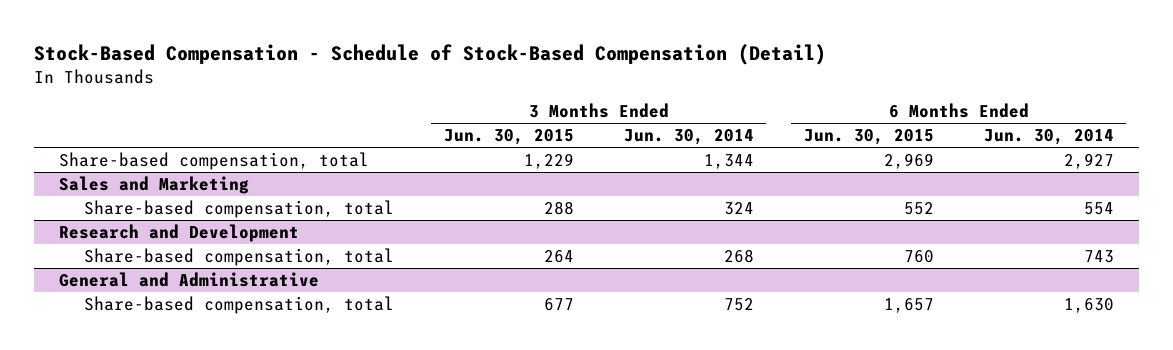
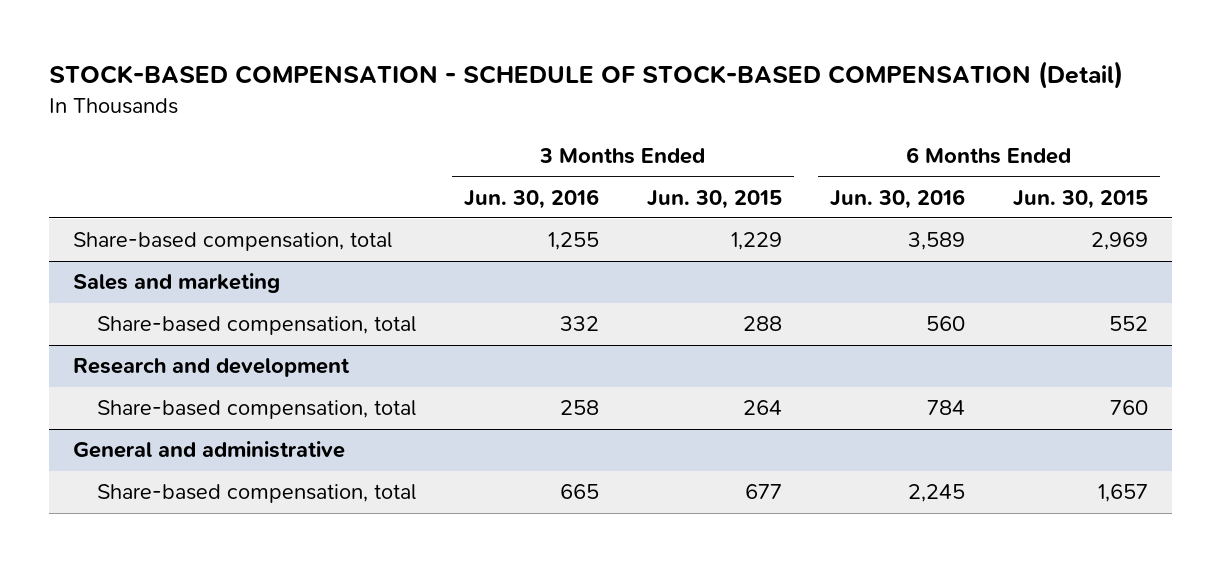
- Stock-Based Compensation - Schedule of Stock-Based Compensation (Detail)
+ STOCK-BASED COMPENSATION - SCHEDULE OF STOCK-BASED COMPENSATION (Detail)
- | 3 Months Ended Jun. 30, 2015 | 3 Months Ended Jun. 30, 2014 | 6 Months Ended Jun. 30, 2015 | 6 Months Ended Jun. 30, 2014
+ | 3 Months Ended Jun. 30, 2016 | 3 Months Ended Jun. 30, 2015 | 6 Months Ended Jun. 30, 2016 | 6 Months Ended Jun. 30, 2015
- Sales and Marketing
+ Sales and marketing
- Research and Development
+ Research and development
- General and Administrative
+ General and administrative

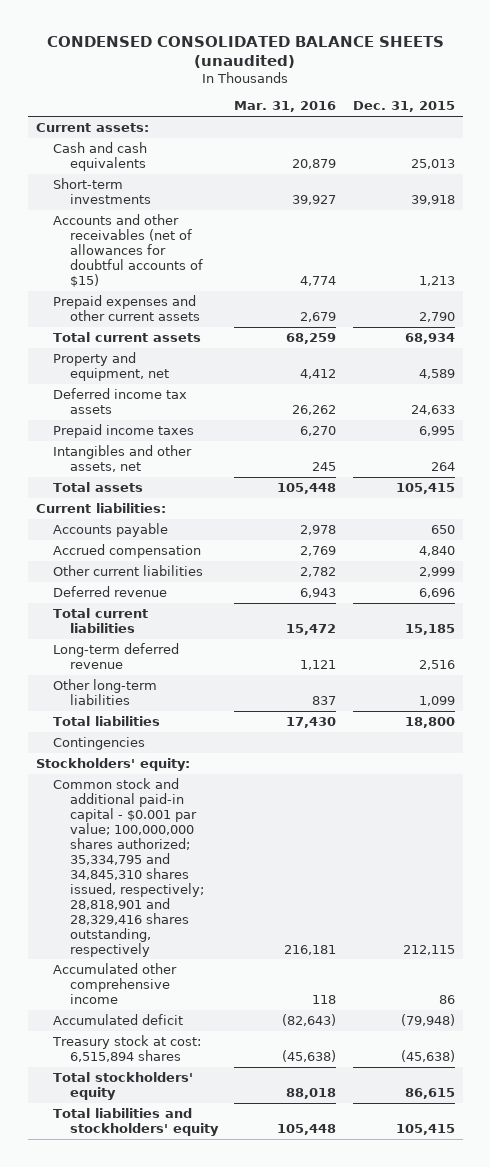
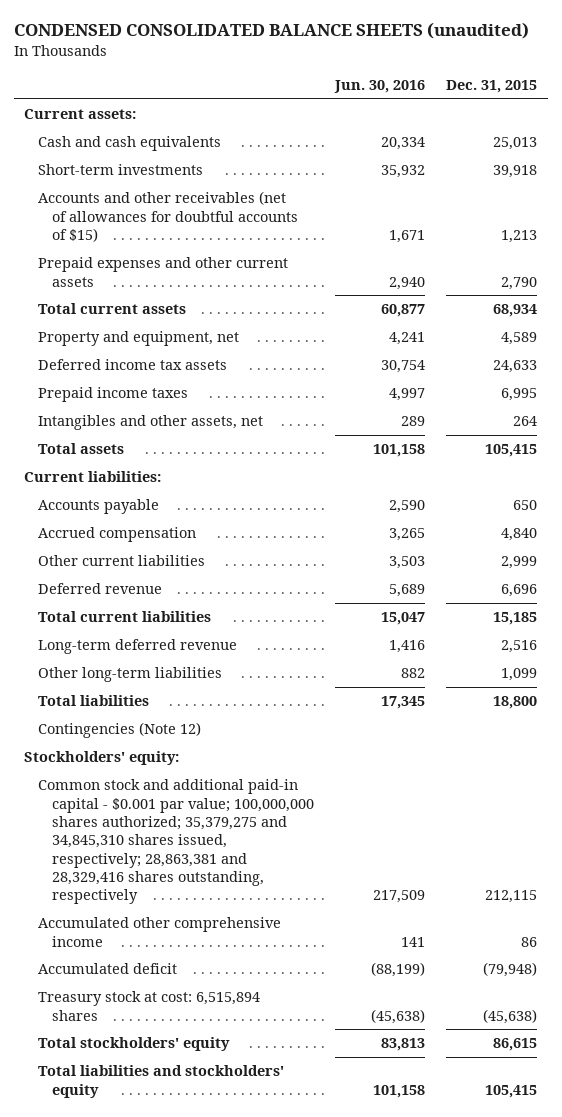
- | Mar. 31, 2016 | Dec. 31, 2015
+ | Jun. 30, 2016 | Dec. 31, 2015
- Contingencies
+ Contingencies (Note 12)
- Common stock and additional paid-in capital - $0.001 par value; 100,000,000 shares authorized; 35,334,795 and 34,845,310 shares issued, respectively; 28,818,901 and 28,329,416 shares outstanding, respectively | 216,181 | 212,115
+ Common stock and additional paid-in capital - $0.001 par value; 100,000,000 shares authorized; 35,379,275 and 34,845,310 shares issued, respectively; 28,863,381 and 28,329,416 shares outstanding, respectively | 217,509 | 212,115

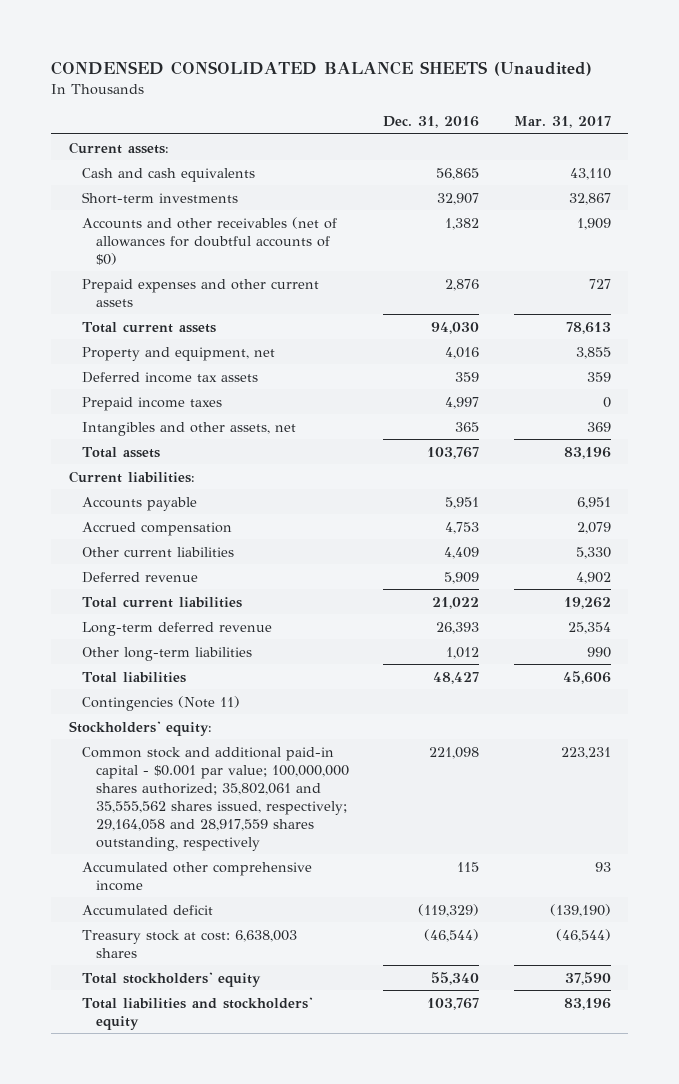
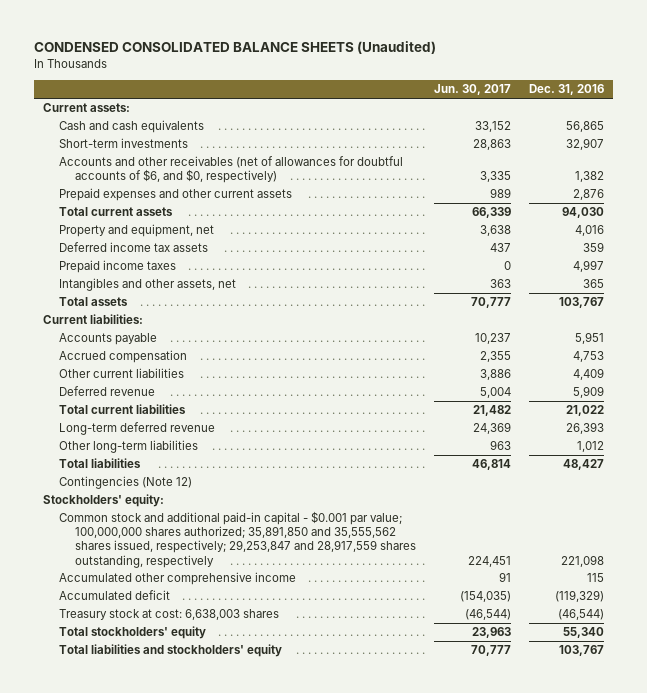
- | Dec. 31, 2016 | Mar. 31, 2017
+ | Jun. 30, 2017 | Dec. 31, 2016
- Accounts and other receivables (net of allowances for doubtful accounts of $0) | 1,382 | 1,909
+ Accounts and other receivables (net of allowances for doubtful accounts of $6, and $0, respectively) | 3,335 | 1,382
- Contingencies (Note 11)
+ Contingencies (Note 12)
- Common stock and additional paid-in capital - $0.001 par value; 100,000,000 shares authorized; 35,802,061 and 35,555,562 shares issued, respectively; 29,164,058 and 28,917,559 shares outstanding, respectively | 221,098 | 223,231
+ Common stock and additional paid-in capital - $0.001 par value; 100,000,000 shares authorized; 35,891,850 and 35,555,562 shares issued, respectively; 29,253,847 and 28,917,559 shares outstanding, respectively | 224,451 | 221,098

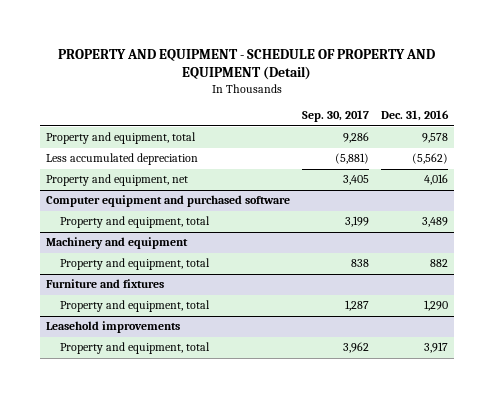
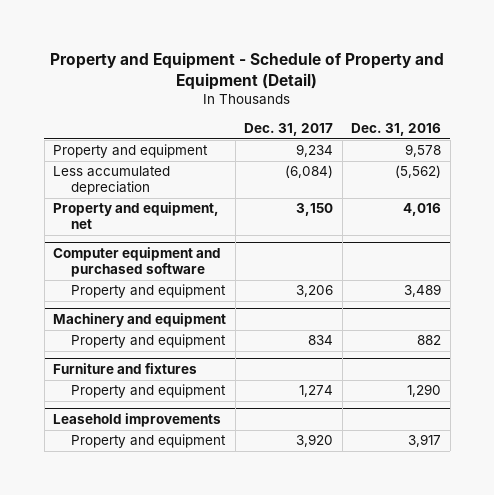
- PROPERTY AND EQUIPMENT - SCHEDULE OF PROPERTY AND EQUIPMENT (Detail)
+ Property and Equipment - Schedule of Property and Equipment (Detail)
- | Sep. 30, 2017 | Dec. 31, 2016
+ | Dec. 31, 2017 | Dec. 31, 2016
- Property and equipment, total | 9,286 | 9,578
+ Property and equipment | 9,234 | 9,578
@ Computer equipment and purchased software
- Property and equipment, total | 3,199 | 3,489
+ Property and equipment | 3,206 | 3,489
@ Machinery and equipment
- Property and equipment, total | 838 | 882
+ Property and equipment | 834 | 882
@ Furniture and fixtures
- Property and equipment, total | 1,287 | 1,290
+ Property and equipment | 1,274 | 1,290
@ Leasehold improvements
- Property and equipment, total | 3,962 | 3,917
+ Property and equipment | 3,920 | 3,917

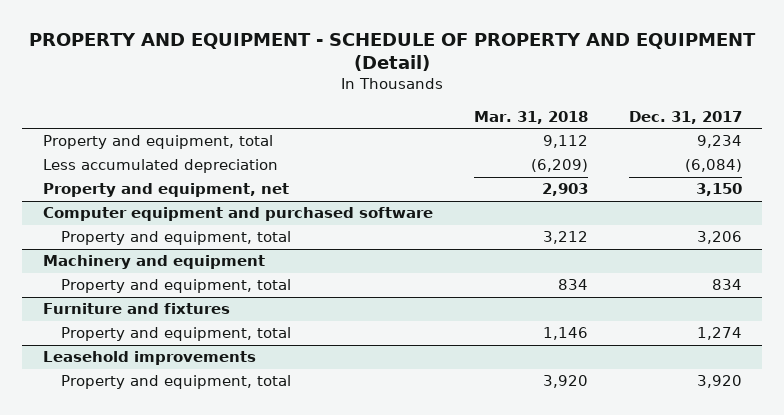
- Property and Equipment - Schedule of Property and Equipment (Detail)
+ PROPERTY AND EQUIPMENT - SCHEDULE OF PROPERTY AND EQUIPMENT (Detail)
- | Dec. 31, 2017 | Dec. 31, 2016
+ | Mar. 31, 2018 | Dec. 31, 2017
- Property and equipment | 9,234 | 9,578
+ Property and equipment, total | 9,112 | 9,234
@ Computer equipment and purchased software
- Property and equipment | 3,206 | 3,489
+ Property and equipment, total | 3,212 | 3,206
@ Machinery and equipment
- Property and equipment | 834 | 882
+ Property and equipment, total | 834 | 834
@ Furniture and fixtures
- Property and equipment | 1,274 | 1,290
+ Property and equipment, total | 1,146 | 1,274
@ Leasehold improvements
- Property and equipment | 3,920 | 3,917
+ Property and equipment, total | 3,920 | 3,920

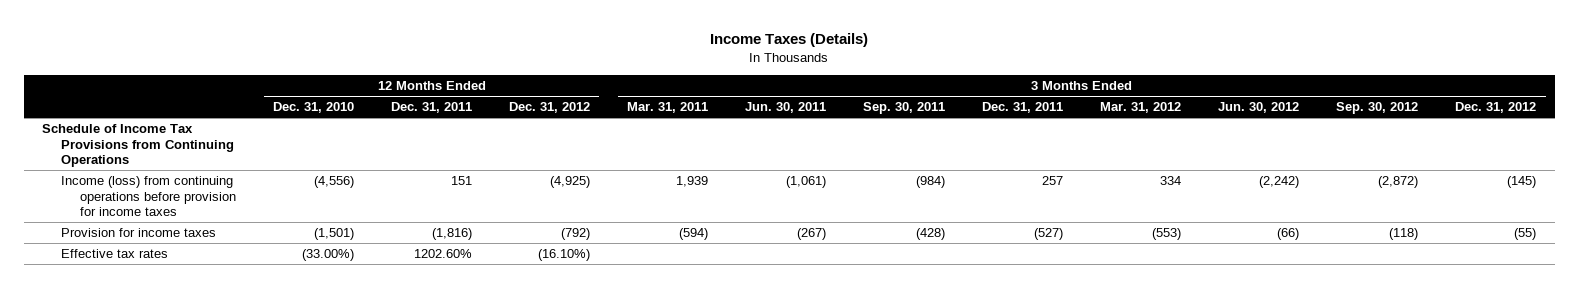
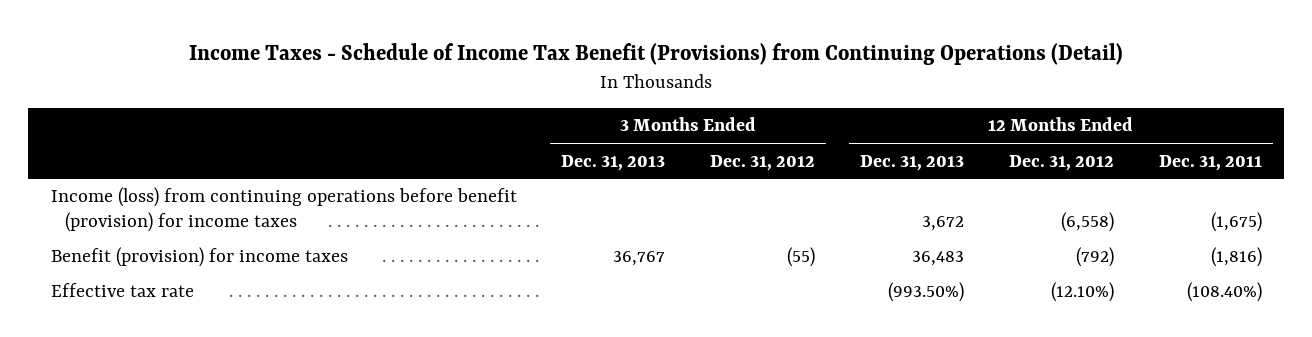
- Income Taxes (Details)
+ Income Taxes - Schedule of Income Tax Benefit (Provisions) from Continuing Operations (Detail)
- | 12 Months Ended Dec. 31, 2010 | 12 Months Ended Dec. 31, 2011 | 12 Months Ended Dec. 31, 2012 | 3 Months Ended Mar. 31, 2011 | 3 Months Ended Jun. 30, 2011 | 3 Months Ended Sep. 30, 2011 | 3 Months Ended Dec. 31, 2011 | 3 Months Ended Mar. 31, 2012 | 3 Months Ended Jun. 30, 2012 | 3 Months Ended Sep. 30, 2012 | 3 Months Ended Dec. 31, 2012
+ | 3 Months Ended Dec. 31, 2013 | 3 Months Ended Dec. 31, 2012 | 12 Months Ended Dec. 31, 2013 | 12 Months Ended Dec. 31, 2012 | 12 Months Ended Dec. 31, 2011
- Schedule of Income Tax Provisions from Continuing Operations
- Income (loss) from continuing operations before provision for income taxes | (4,556) | 151 | (4,925) | 1,939 | (1,061) | (984) | 257 | 334 | (2,242) | (2,872) | (145)
- Provision for income taxes | (1,501) | (1,816) | (792) | (594) | (267) | (428) | (527) | (553) | (66) | (118) | (55)
- Effective tax rates | (33.00%) | 1202.60% | (16.10%) | | | | | | | |
+ Income (loss) from continuing operations before benefit (provision) for income taxes | | | 3,672 | (6,558) | (1,675)
+ Benefit (provision) for income taxes | 36,767 | (55) | 36,483 | (792) | (1,816)
+ Effective tax rate | | | (993.50%) | (12.10%) | (108.40%)

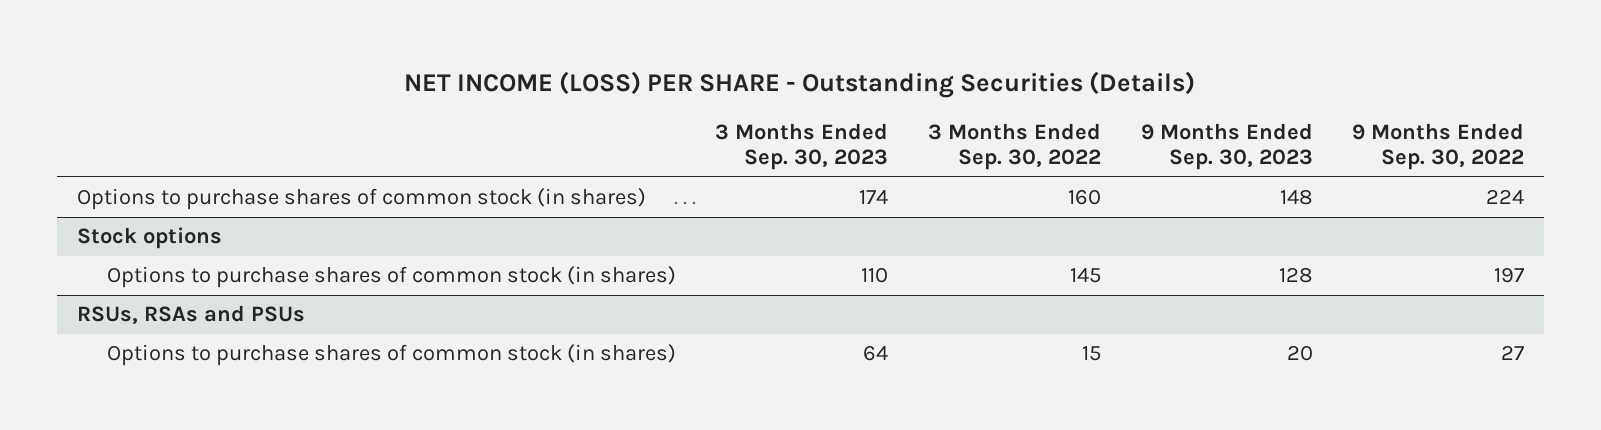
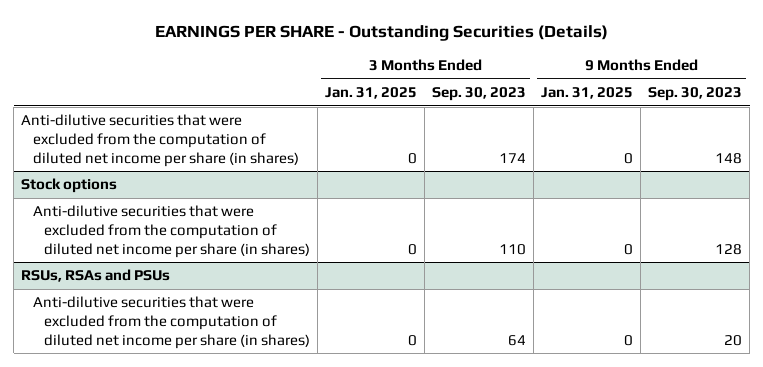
- NET INCOME (LOSS) PER SHARE - Outstanding Securities (Details)
+ EARNINGS PER SHARE - Outstanding Securities (Details)
- | 3 Months Ended Sep. 30, 2023 | 3 Months Ended Sep. 30, 2022 | 9 Months Ended Sep. 30, 2023 | 9 Months Ended Sep. 30, 2022
+ | 3 Months Ended Jan. 31, 2025 | 3 Months Ended Sep. 30, 2023 | 9 Months Ended Jan. 31, 2025 | 9 Months Ended Sep. 30, 2023
- Options to purchase shares of common stock (in shares) | 174 | 160 | 148 | 224
+ Anti-dilutive securities that were excluded from the computation of diluted net income per share (in shares) | 0 | 174 | 0 | 148
@ Stock options
- Options to purchase shares of common stock (in shares) | 110 | 145 | 128 | 197
+ Anti-dilutive securities that were excluded from the computation of diluted net income per share (in shares) | 0 | 110 | 0 | 128
@ RSUs, RSAs and PSUs
- Options to purchase shares of common stock (in shares) | 64 | 15 | 20 | 27
+ Anti-dilutive securities that were excluded from the computation of diluted net income per share (in shares) | 0 | 64 | 0 | 20

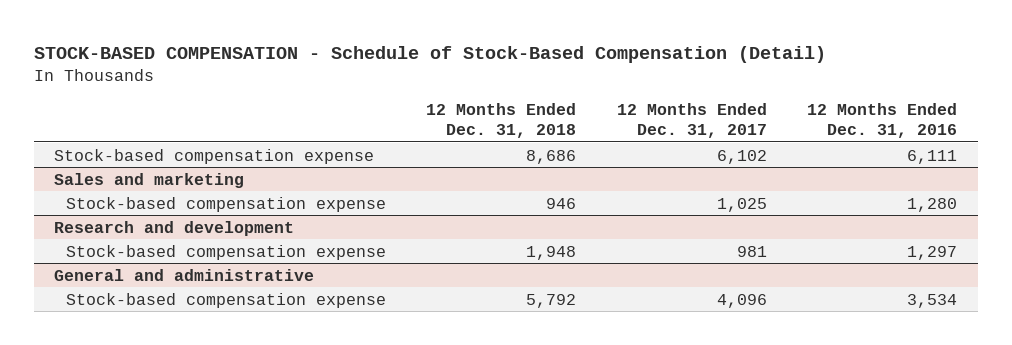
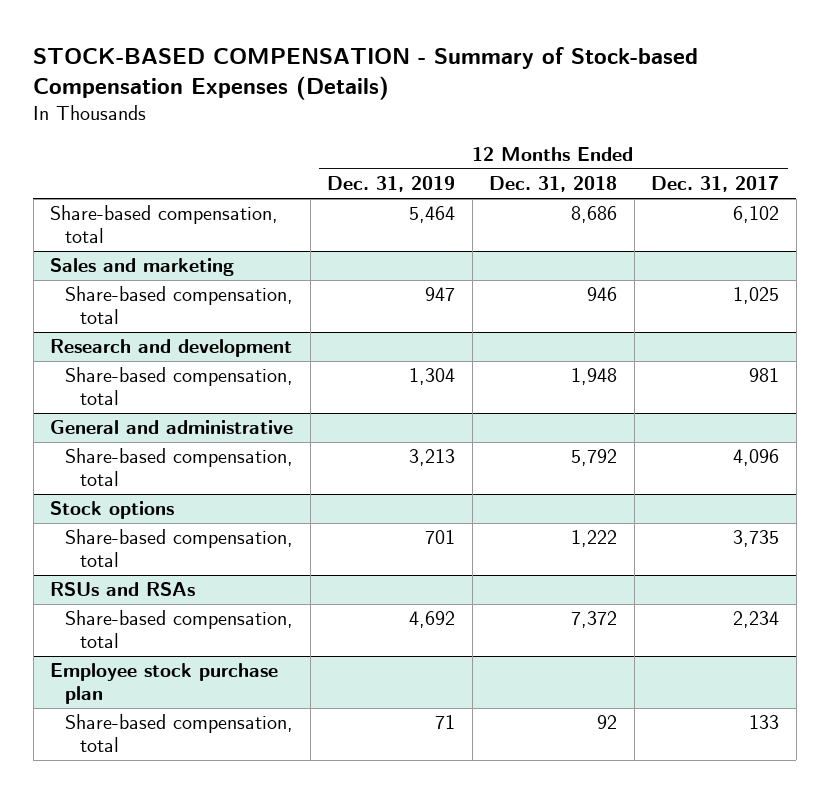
- STOCK-BASED COMPENSATION - Schedule of Stock-Based Compensation (Detail)
+ STOCK-BASED COMPENSATION - Summary of Stock-based Compensation Expenses (Details)
- | 12 Months Ended Dec. 31, 2018 | 12 Months Ended Dec. 31, 2017 | 12 Months Ended Dec. 31, 2016
+ | 12 Months Ended Dec. 31, 2019 | 12 Months Ended Dec. 31, 2018 | 12 Months Ended Dec. 31, 2017
- Stock-based compensation expense | 8,686 | 6,102 | 6,111
+ Share-based compensation, total | 5,464 | 8,686 | 6,102
@ Sales and marketing
- Stock-based compensation expense | 946 | 1,025 | 1,280
+ Share-based compensation, total | 947 | 946 | 1,025
@ Research and development
- Stock-based compensation expense | 1,948 | 981 | 1,297
+ Share-based compensation, total | 1,304 | 1,948 | 981
@ General and administrative
- Stock-based compensation expense | 5,792 | 4,096 | 3,534
+ Share-based compensation, total | 3,213 | 5,792 | 4,096
+ Stock options
+ Share-based compensation, total | 701 | 1,222 | 3,735
+ RSUs and RSAs
+ Share-based compensation, total | 4,692 | 7,372 | 2,234
+ Employee stock purchase plan
+ Share-based compensation, total | 71 | 92 | 133

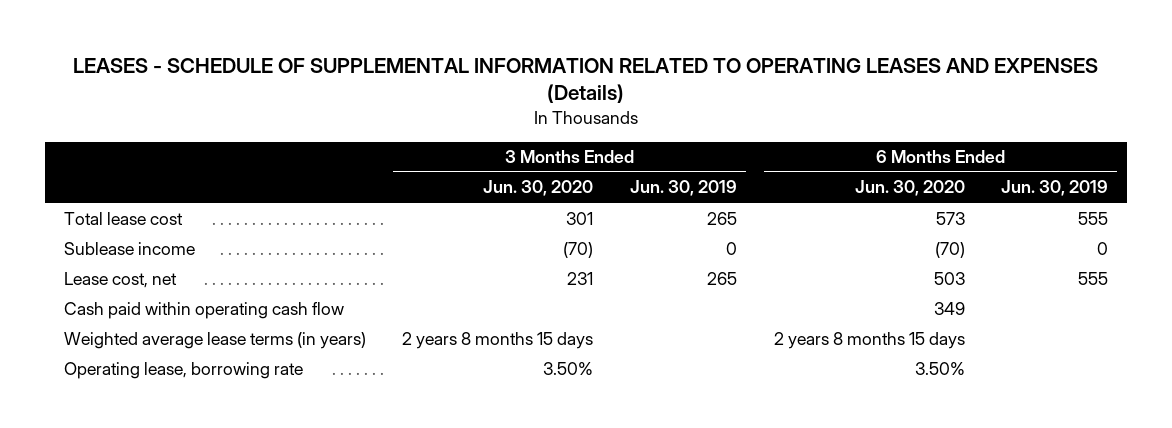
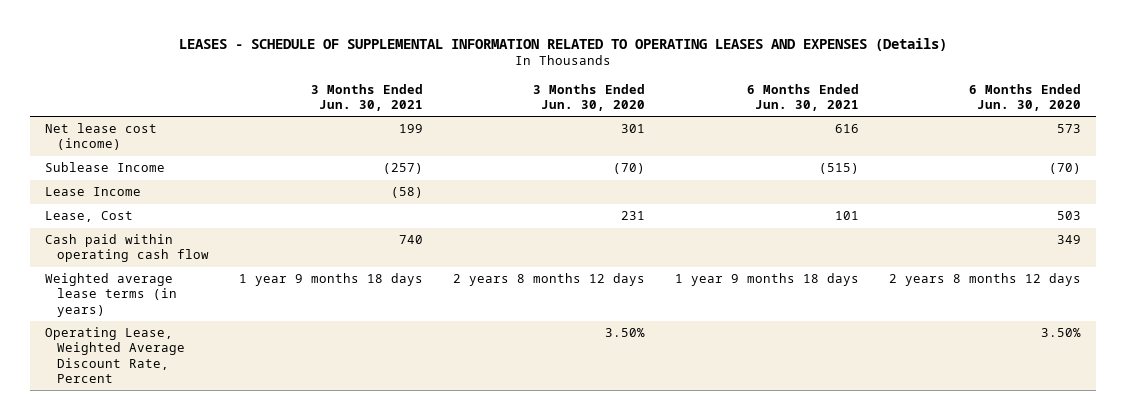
- | 3 Months Ended Jun. 30, 2020 | 3 Months Ended Jun. 30, 2019 | 6 Months Ended Jun. 30, 2020 | 6 Months Ended Jun. 30, 2019
+ | 3 Months Ended Jun. 30, 2021 | 3 Months Ended Jun. 30, 2020 | 6 Months Ended Jun. 30, 2021 | 6 Months Ended Jun. 30, 2020
- Total lease cost | 301 | 265 | 573 | 555
- Sublease income | (70) | 0 | (70) | 0
- Lease cost, net | 231 | 265 | 503 | 555
+ Net lease cost (income) | 199 | 301 | 616 | 573
+ Sublease Income | (257) | (70) | (515) | (70)
+ Lease Income | (58) | | |
+ Lease, Cost | | 231 | 101 | 503
- Weighted average lease terms (in years) | 2 years 8 months 15 days | | 2 years 8 months 15 days |
- Operating lease, borrowing rate | 3.50% | | 3.50% |
+ Weighted average lease terms (in years) | 1 year 9 months 18 days | 2 years 8 months 12 days | 1 year 9 months 18 days | 2 years 8 months 12 days
+ Operating Lease, Weighted Average Discount Rate, Percent | | 3.50% | | 3.50%

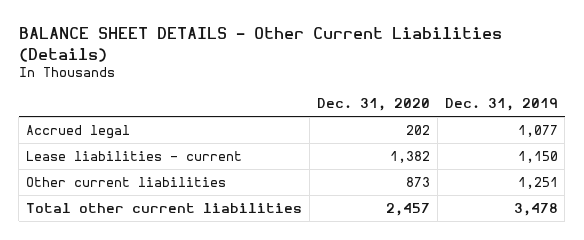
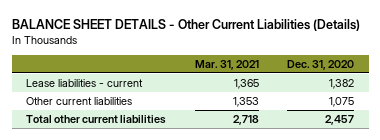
- | Dec. 31, 2020 | Dec. 31, 2019
+ | Mar. 31, 2021 | Dec. 31, 2020
- Accrued legal | 202 | 1,077
- Other current liabilities | 873 | 1,251
+ Other current liabilities | 1,353 | 1,075

